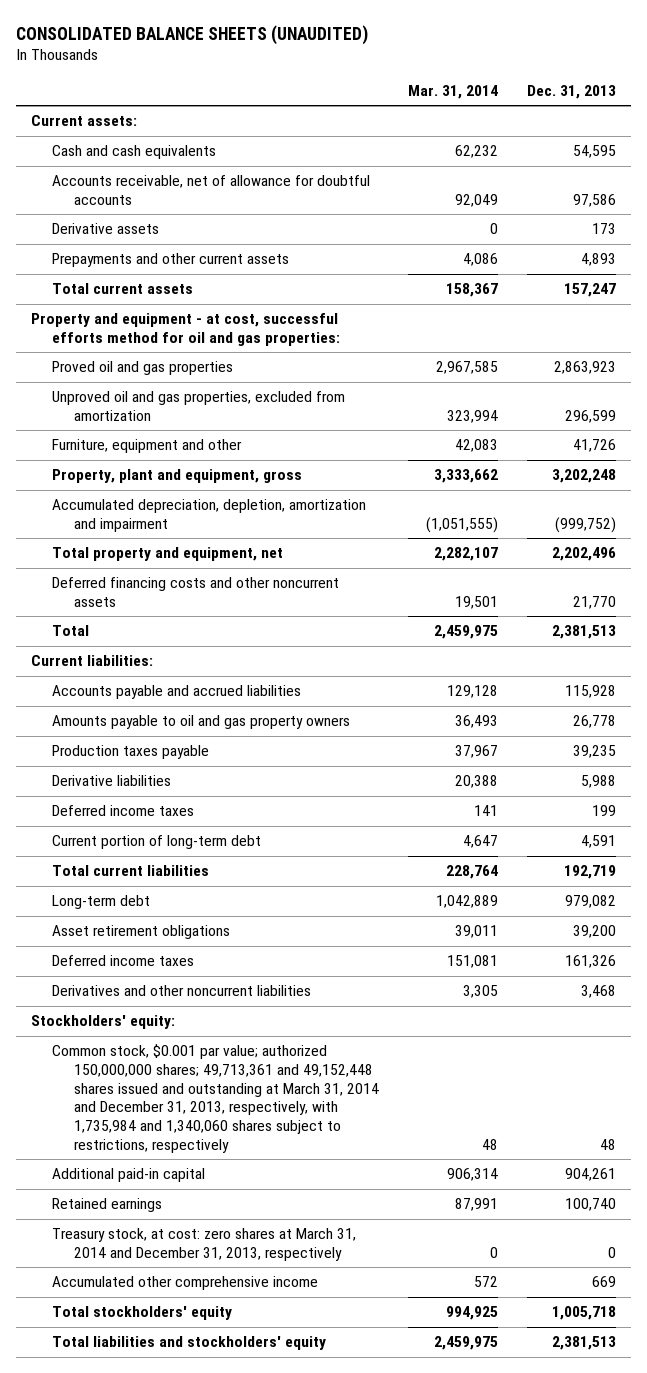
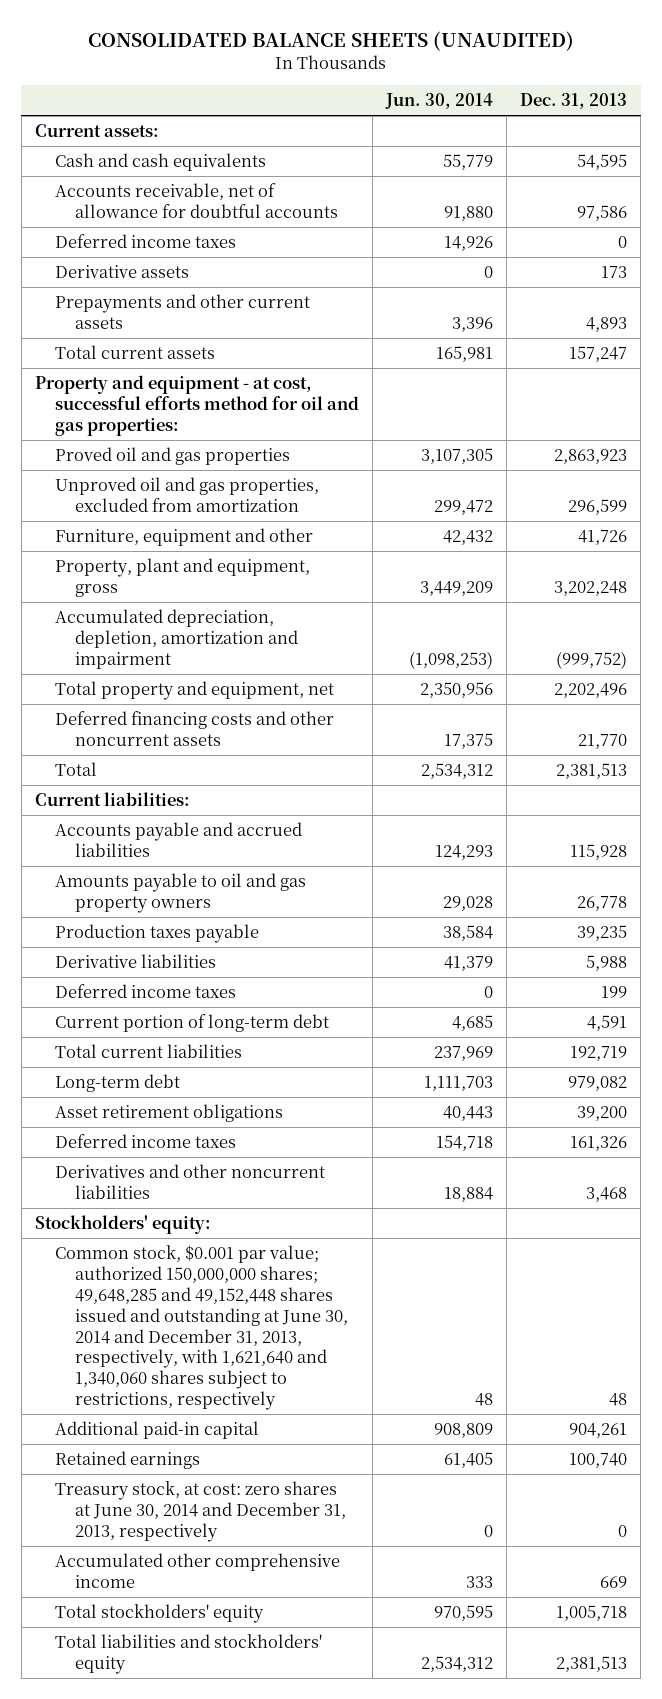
- | Mar. 31, 2014 | Dec. 31, 2013
+ | Jun. 30, 2014 | Dec. 31, 2013
+ Deferred income taxes | 14,926 | 0
- Common stock, $0.001 par value; authorized 150,000,000 shares; 49,713,361 and 49,152,448 shares issued and outstanding at March 31, 2014 and December 31, 2013, respectively, with 1,735,984 and 1,340,060 shares subject to restrictions, respectively | 48 | 48
+ Common stock, $0.001 par value; authorized 150,000,000 shares; 49,648,285 and 49,152,448 shares issued and outstanding at June 30, 2014 and December 31, 2013, respectively, with 1,621,640 and 1,340,060 shares subject to restrictions, respectively | 48 | 48
- Treasury stock, at cost: zero shares at March 31, 2014 and December 31, 2013, respectively | 0 | 0
+ Treasury stock, at cost: zero shares at June 30, 2014 and December 31, 2013, respectively | 0 | 0

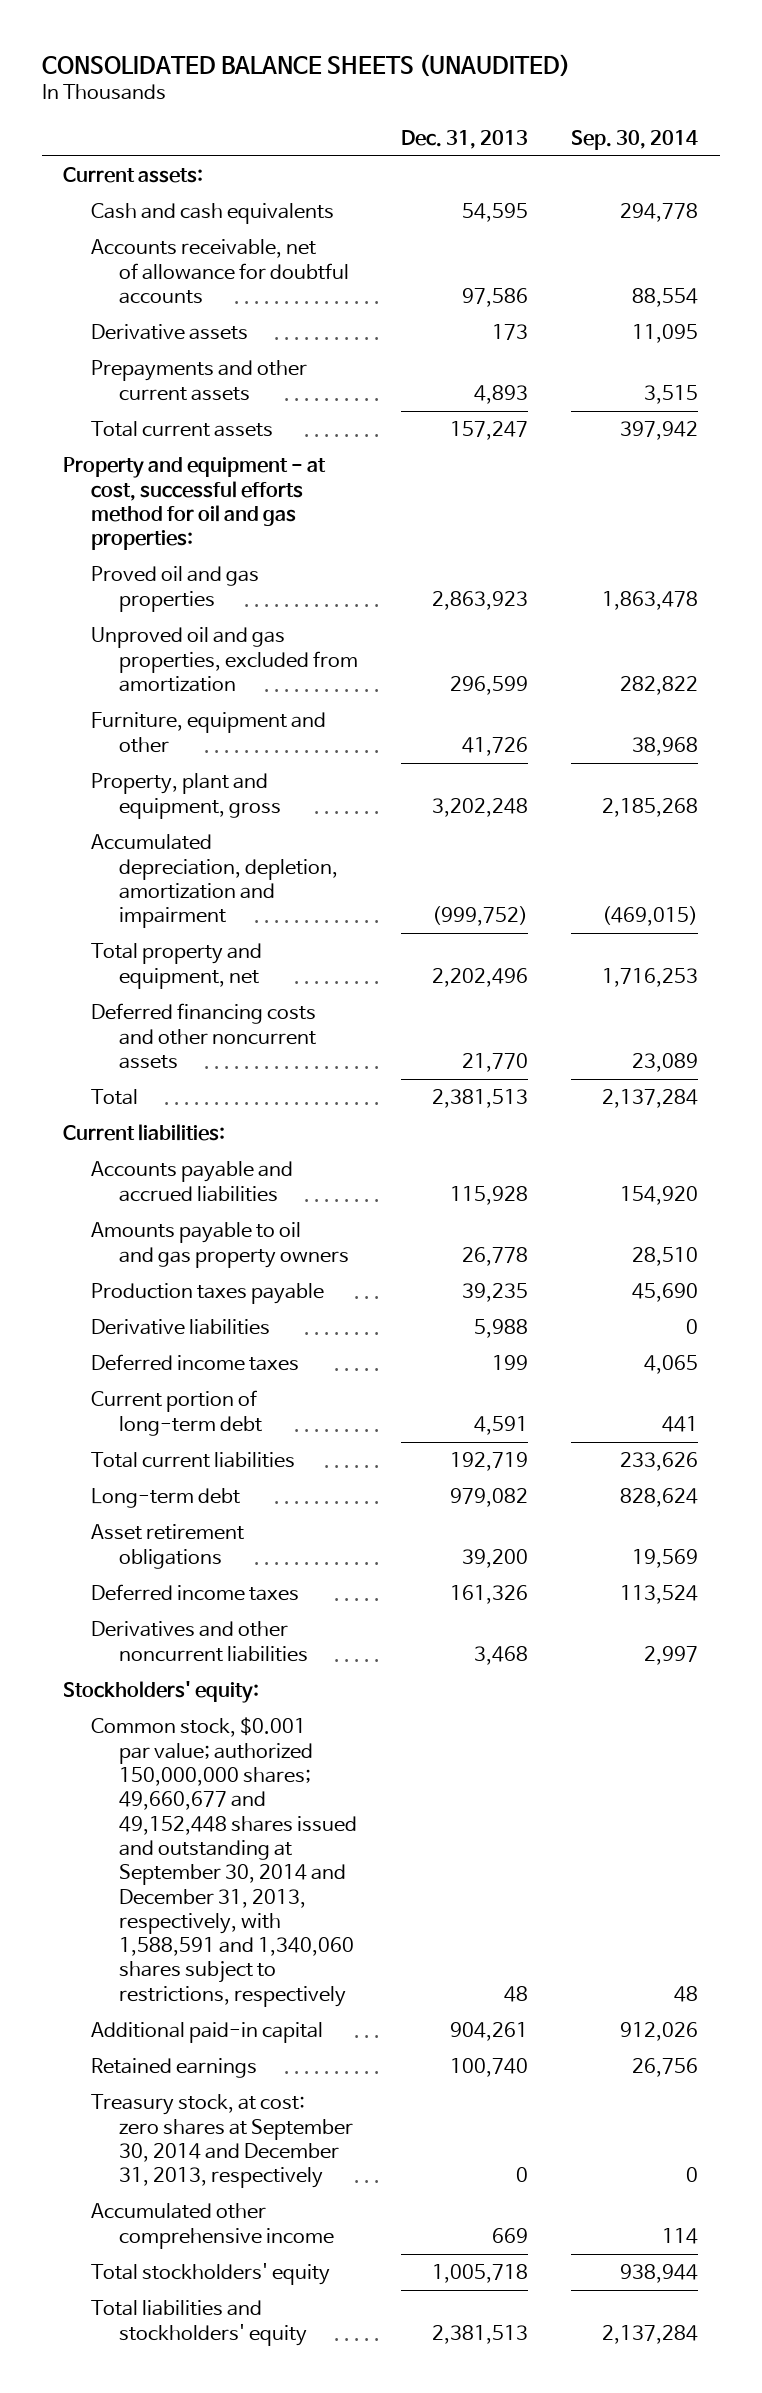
- | Jun. 30, 2014 | Dec. 31, 2013
+ | Dec. 31, 2013 | Sep. 30, 2014
- Deferred income taxes | 14,926 | 0
- Common stock, $0.001 par value; authorized 150,000,000 shares; 49,648,285 and 49,152,448 shares issued and outstanding at June 30, 2014 and December 31, 2013, respectively, with 1,621,640 and 1,340,060 shares subject to restrictions, respectively | 48 | 48
+ Common stock, $0.001 par value; authorized 150,000,000 shares; 49,660,677 and 49,152,448 shares issued and outstanding at September 30, 2014 and December 31, 2013, respectively, with 1,588,591 and 1,340,060 shares subject to restrictions, respectively | 48 | 48
- Treasury stock, at cost: zero shares at June 30, 2014 and December 31, 2013, respectively | 0 | 0
+ Treasury stock, at cost: zero shares at September 30, 2014 and December 31, 2013, respectively | 0 | 0

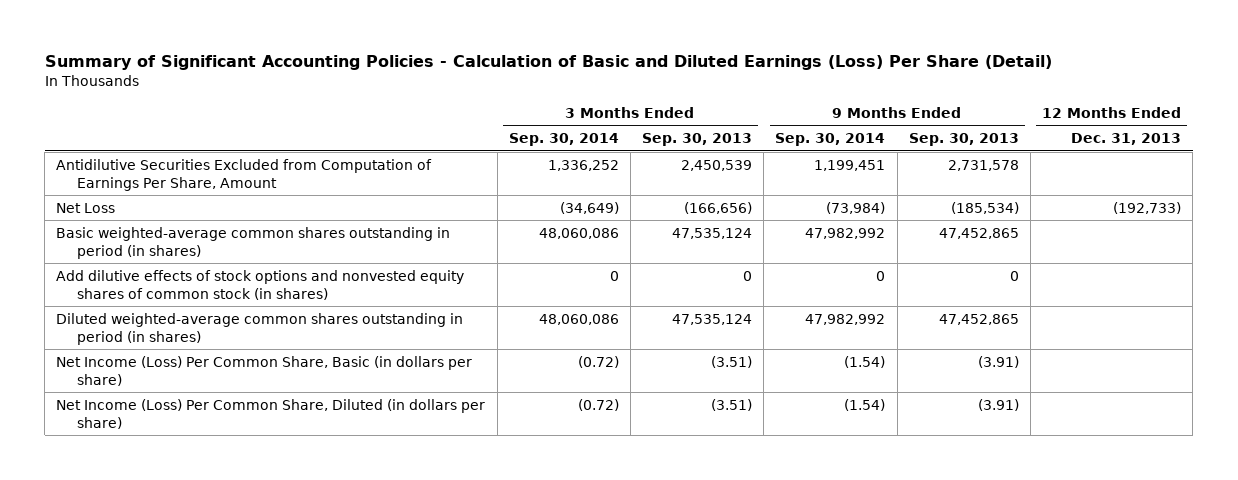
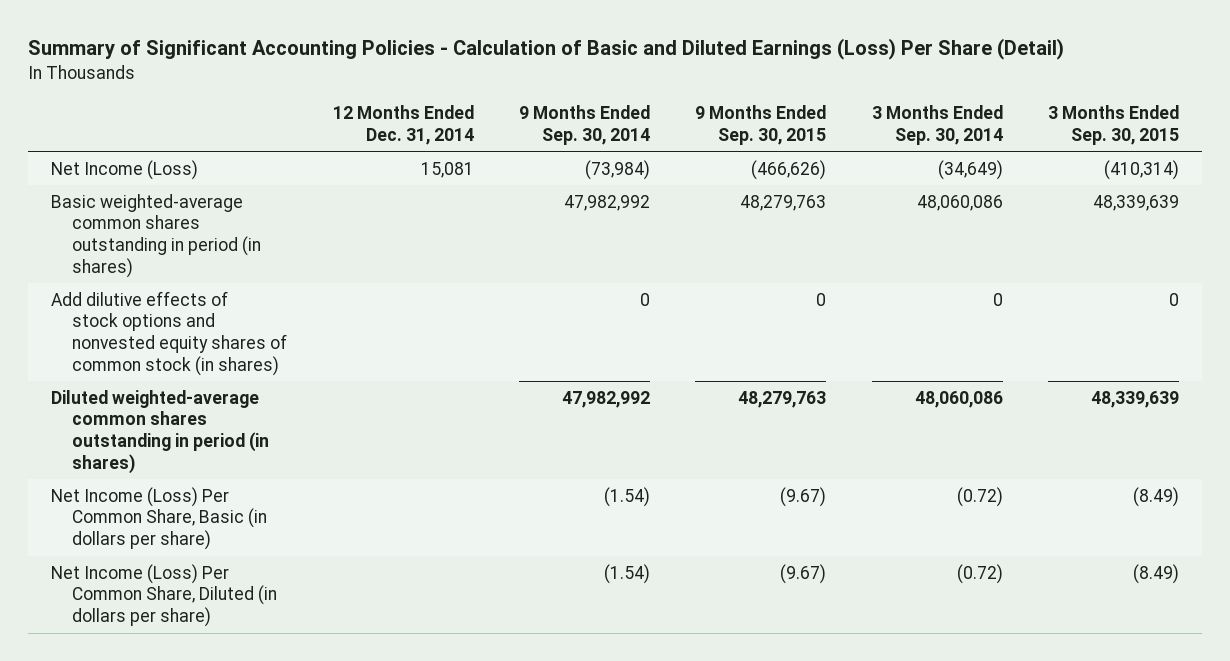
- | 3 Months Ended Sep. 30, 2014 | 3 Months Ended Sep. 30, 2013 | 9 Months Ended Sep. 30, 2014 | 9 Months Ended Sep. 30, 2013 | 12 Months Ended Dec. 31, 2013
+ | 12 Months Ended Dec. 31, 2014 | 9 Months Ended Sep. 30, 2014 | 9 Months Ended Sep. 30, 2015 | 3 Months Ended Sep. 30, 2014 | 3 Months Ended Sep. 30, 2015
- Antidilutive Securities Excluded from Computation of Earnings Per Share, Amount | 1,336,252 | 2,450,539 | 1,199,451 | 2,731,578 |
- Net Loss | (34,649) | (166,656) | (73,984) | (185,534) | (192,733)
+ Net Income (Loss) | 15,081 | (73,984) | (466,626) | (34,649) | (410,314)

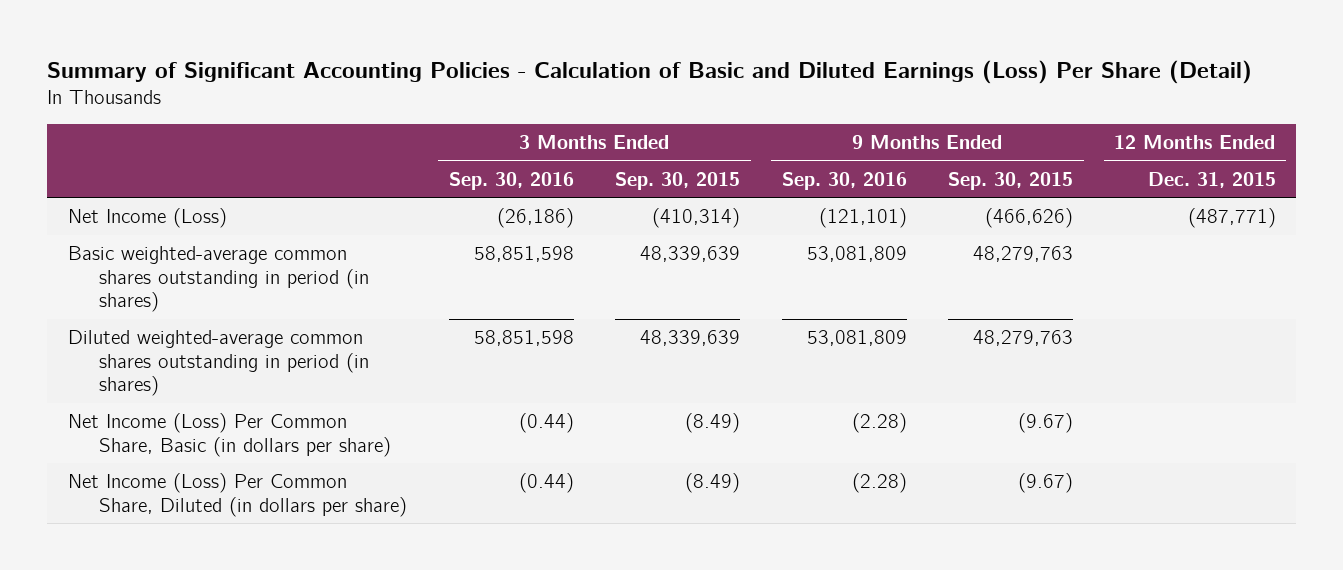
- | 12 Months Ended Dec. 31, 2014 | 9 Months Ended Sep. 30, 2014 | 9 Months Ended Sep. 30, 2015 | 3 Months Ended Sep. 30, 2014 | 3 Months Ended Sep. 30, 2015
+ | 3 Months Ended Sep. 30, 2016 | 3 Months Ended Sep. 30, 2015 | 9 Months Ended Sep. 30, 2016 | 9 Months Ended Sep. 30, 2015 | 12 Months Ended Dec. 31, 2015
- Add dilutive effects of stock options and nonvested equity shares of common stock (in shares) | | 0 | 0 | 0 | 0

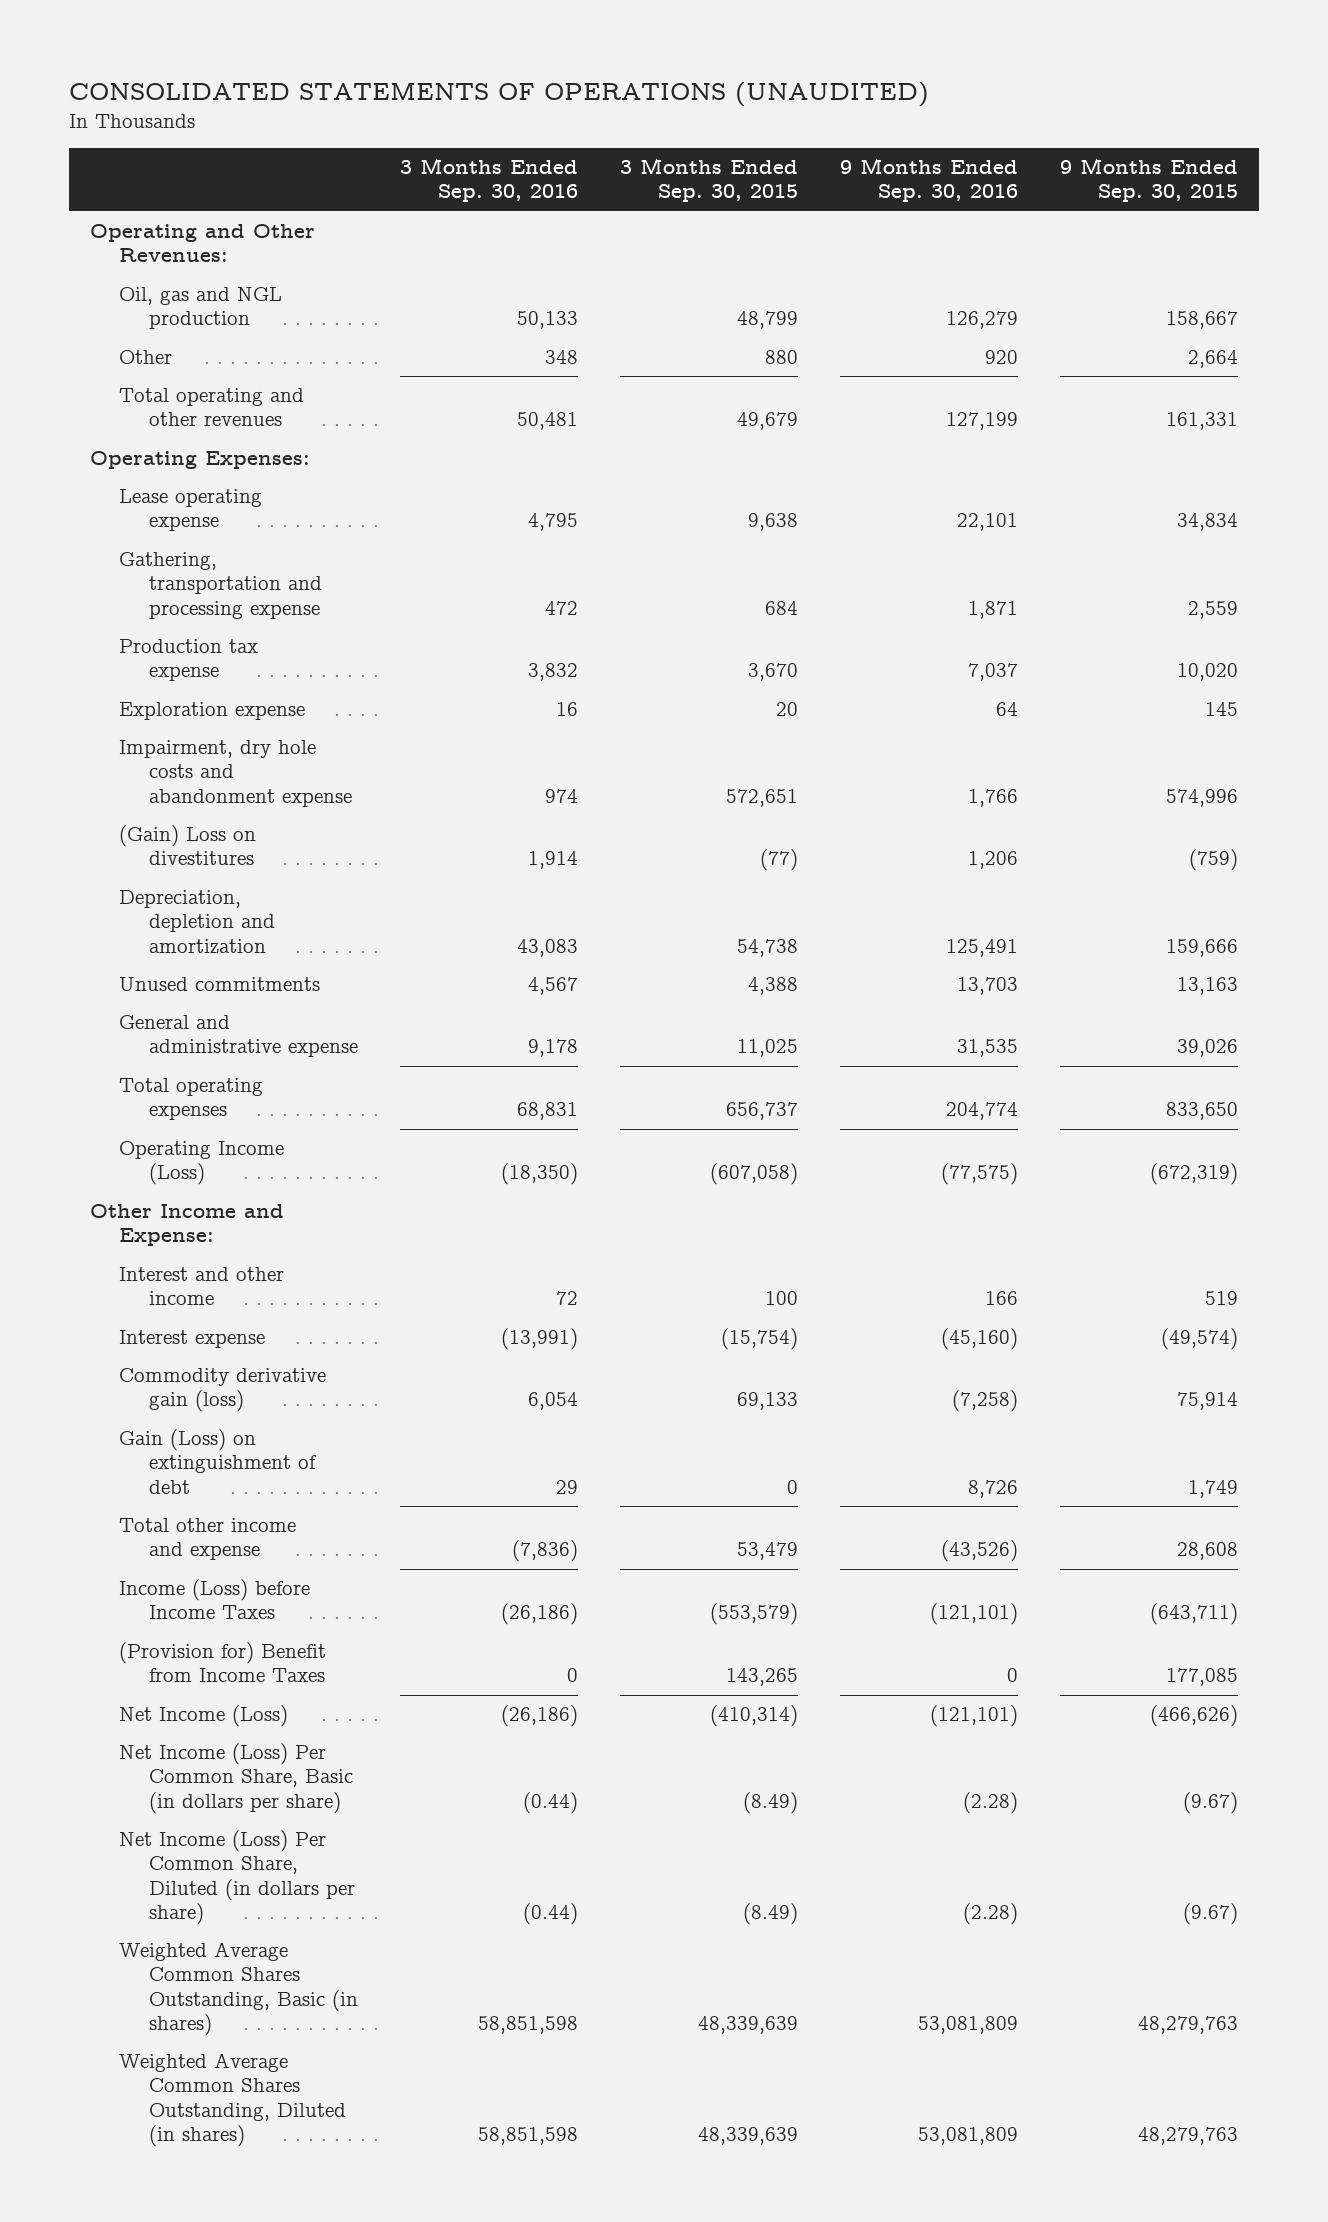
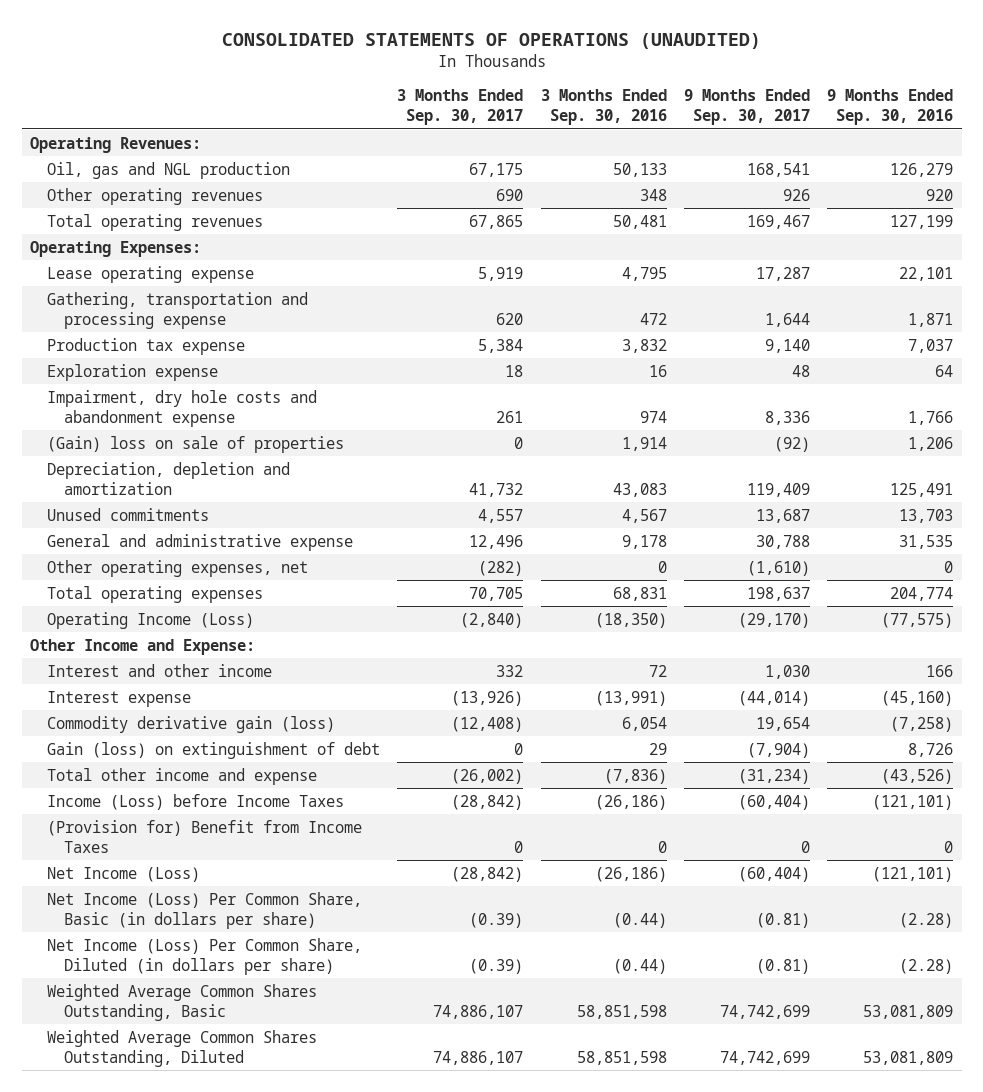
- | 3 Months Ended Sep. 30, 2016 | 3 Months Ended Sep. 30, 2015 | 9 Months Ended Sep. 30, 2016 | 9 Months Ended Sep. 30, 2015
+ | 3 Months Ended Sep. 30, 2017 | 3 Months Ended Sep. 30, 2016 | 9 Months Ended Sep. 30, 2017 | 9 Months Ended Sep. 30, 2016
- Operating and Other Revenues:
+ Operating Revenues:
- Other | 348 | 880 | 920 | 2,664
- Total operating and other revenues | 50,481 | 49,679 | 127,199 | 161,331
+ Other operating revenues | 690 | 348 | 926 | 920
+ Total operating revenues | 67,865 | 50,481 | 169,467 | 127,199
- (Gain) Loss on divestitures | 1,914 | (77) | 1,206 | (759)
+ (Gain) loss on sale of properties | 0 | 1,914 | (92) | 1,206
+ Other operating expenses, net | (282) | 0 | (1,610) | 0
- Gain (Loss) on extinguishment of debt | 29 | 0 | 8,726 | 1,749
+ Gain (loss) on extinguishment of debt | 0 | 29 | (7,904) | 8,726
- Weighted Average Common Shares Outstanding, Basic (in shares) | 58,851,598 | 48,339,639 | 53,081,809 | 48,279,763
- Weighted Average Common Shares Outstanding, Diluted (in shares) | 58,851,598 | 48,339,639 | 53,081,809 | 48,279,763
+ Weighted Average Common Shares Outstanding, Basic | 74,886,107 | 58,851,598 | 74,742,699 | 53,081,809
+ Weighted Average Common Shares Outstanding, Diluted | 74,886,107 | 58,851,598 | 74,742,699 | 53,081,809

